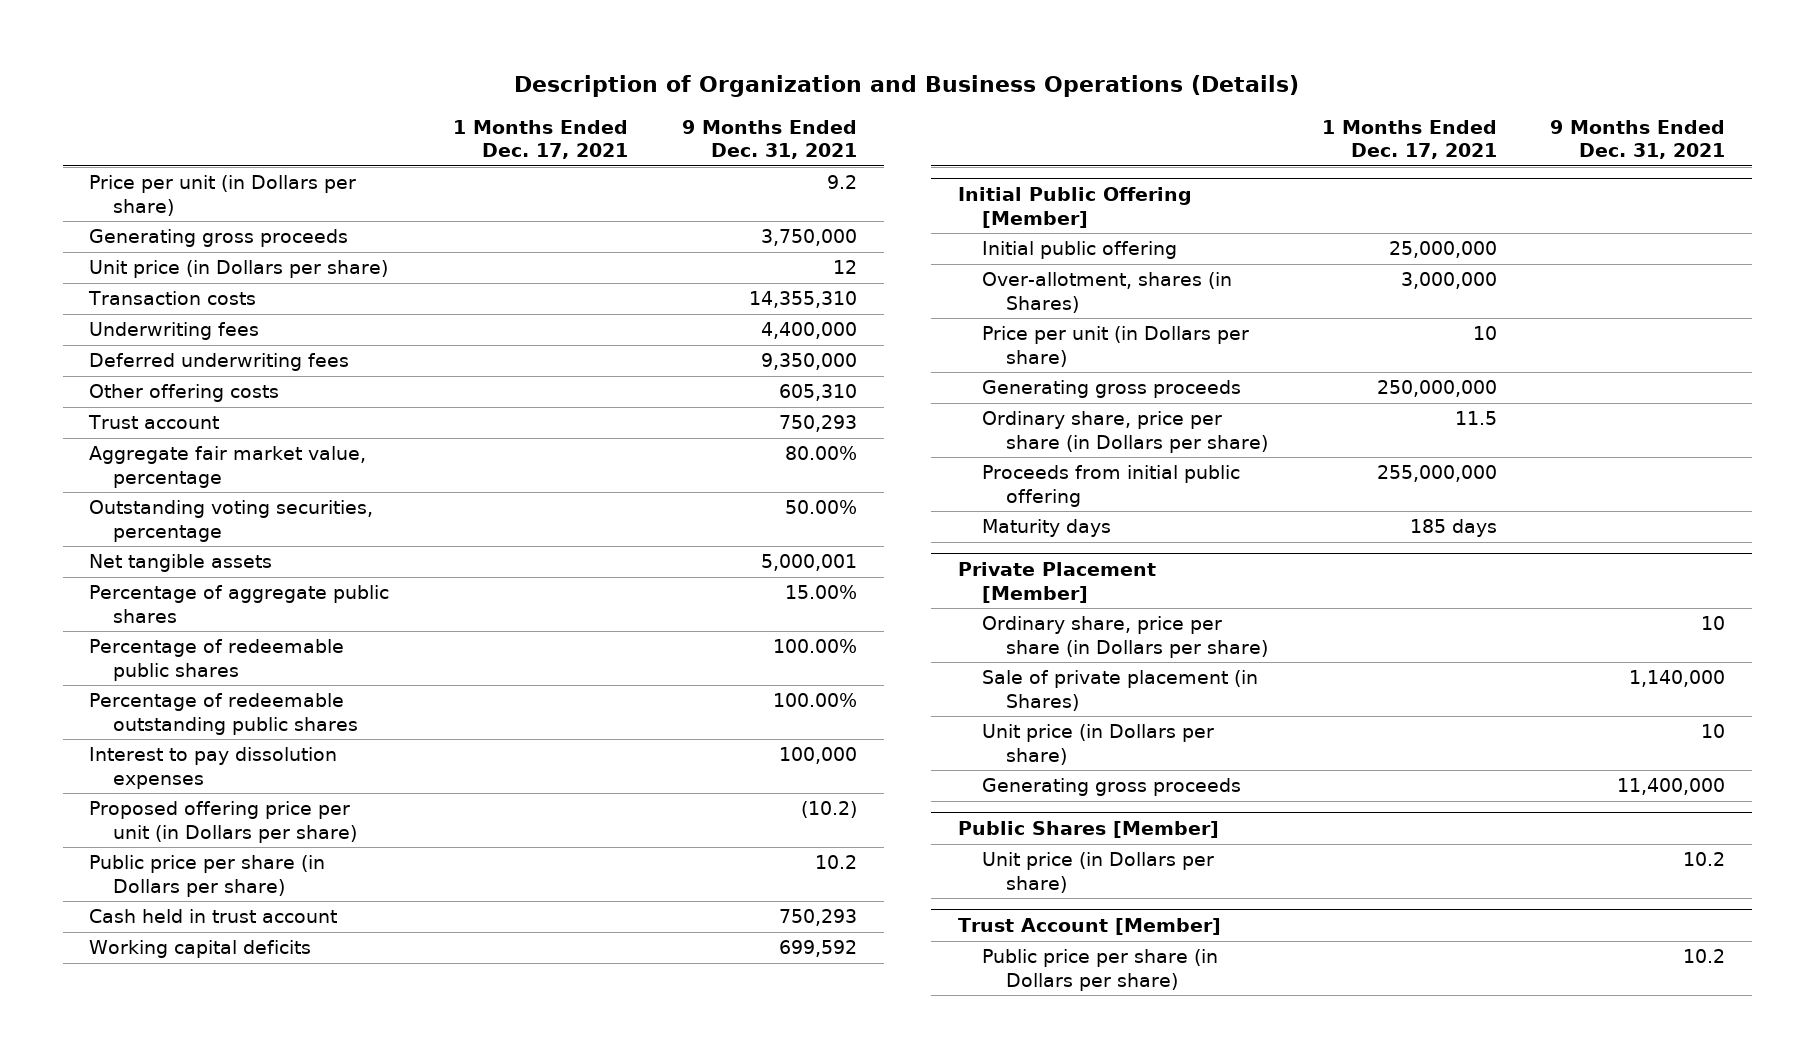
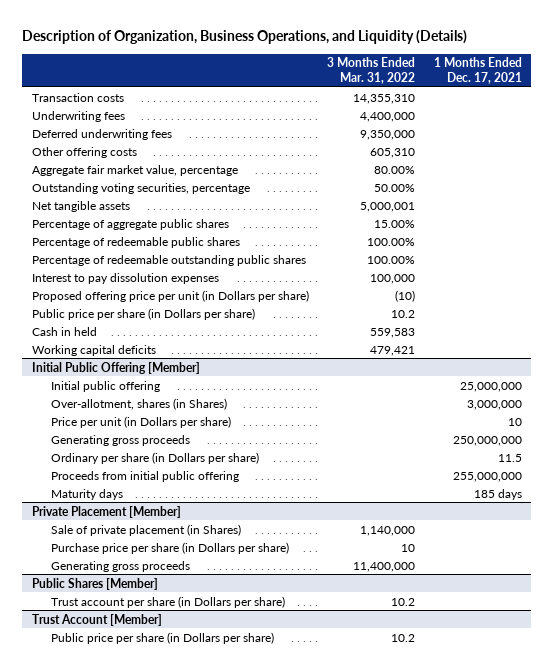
- Description of Organization and Business Operations (Details)
+ Description of Organization, Business Operations, and Liquidity (Details)
- | 1 Months Ended Dec. 17, 2021 | 9 Months Ended Dec. 31, 2021
+ | 3 Months Ended Mar. 31, 2022 | 1 Months Ended Dec. 17, 2021
- Price per unit (in Dollars per share) | | 9.2
- Generating gross proceeds | | 3,750,000
- Unit price (in Dollars per share) | | 12
- Trust account | | 750,293
- Cash held in trust account | | 750,293
+ Cash in held | 559,583 |
@ Initial Public Offering [Member]
- Ordinary share, price per share (in Dollars per share) | 11.5 |
+ Ordinary per share (in Dollars per share) | | 11.5
@ Private Placement [Member]
- Ordinary share, price per share (in Dollars per share) | | 10
- Unit price (in Dollars per share) | | 10
+ Purchase price per share (in Dollars per share) | 10 |
@ Public Shares [Member]
- Unit price (in Dollars per share) | | 10.2
+ Trust account per share (in Dollars per share) | 10.2 |

